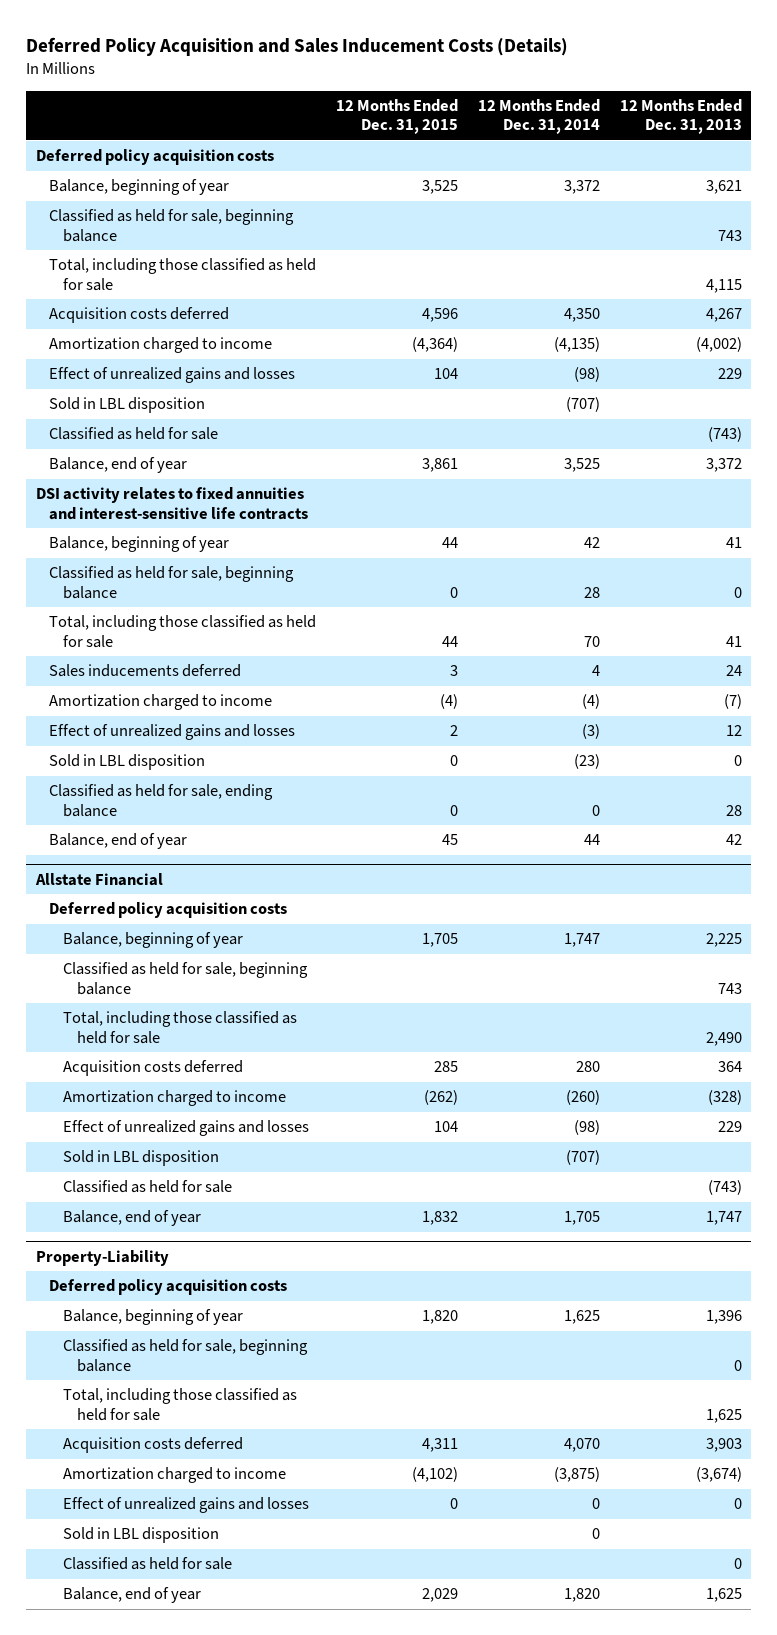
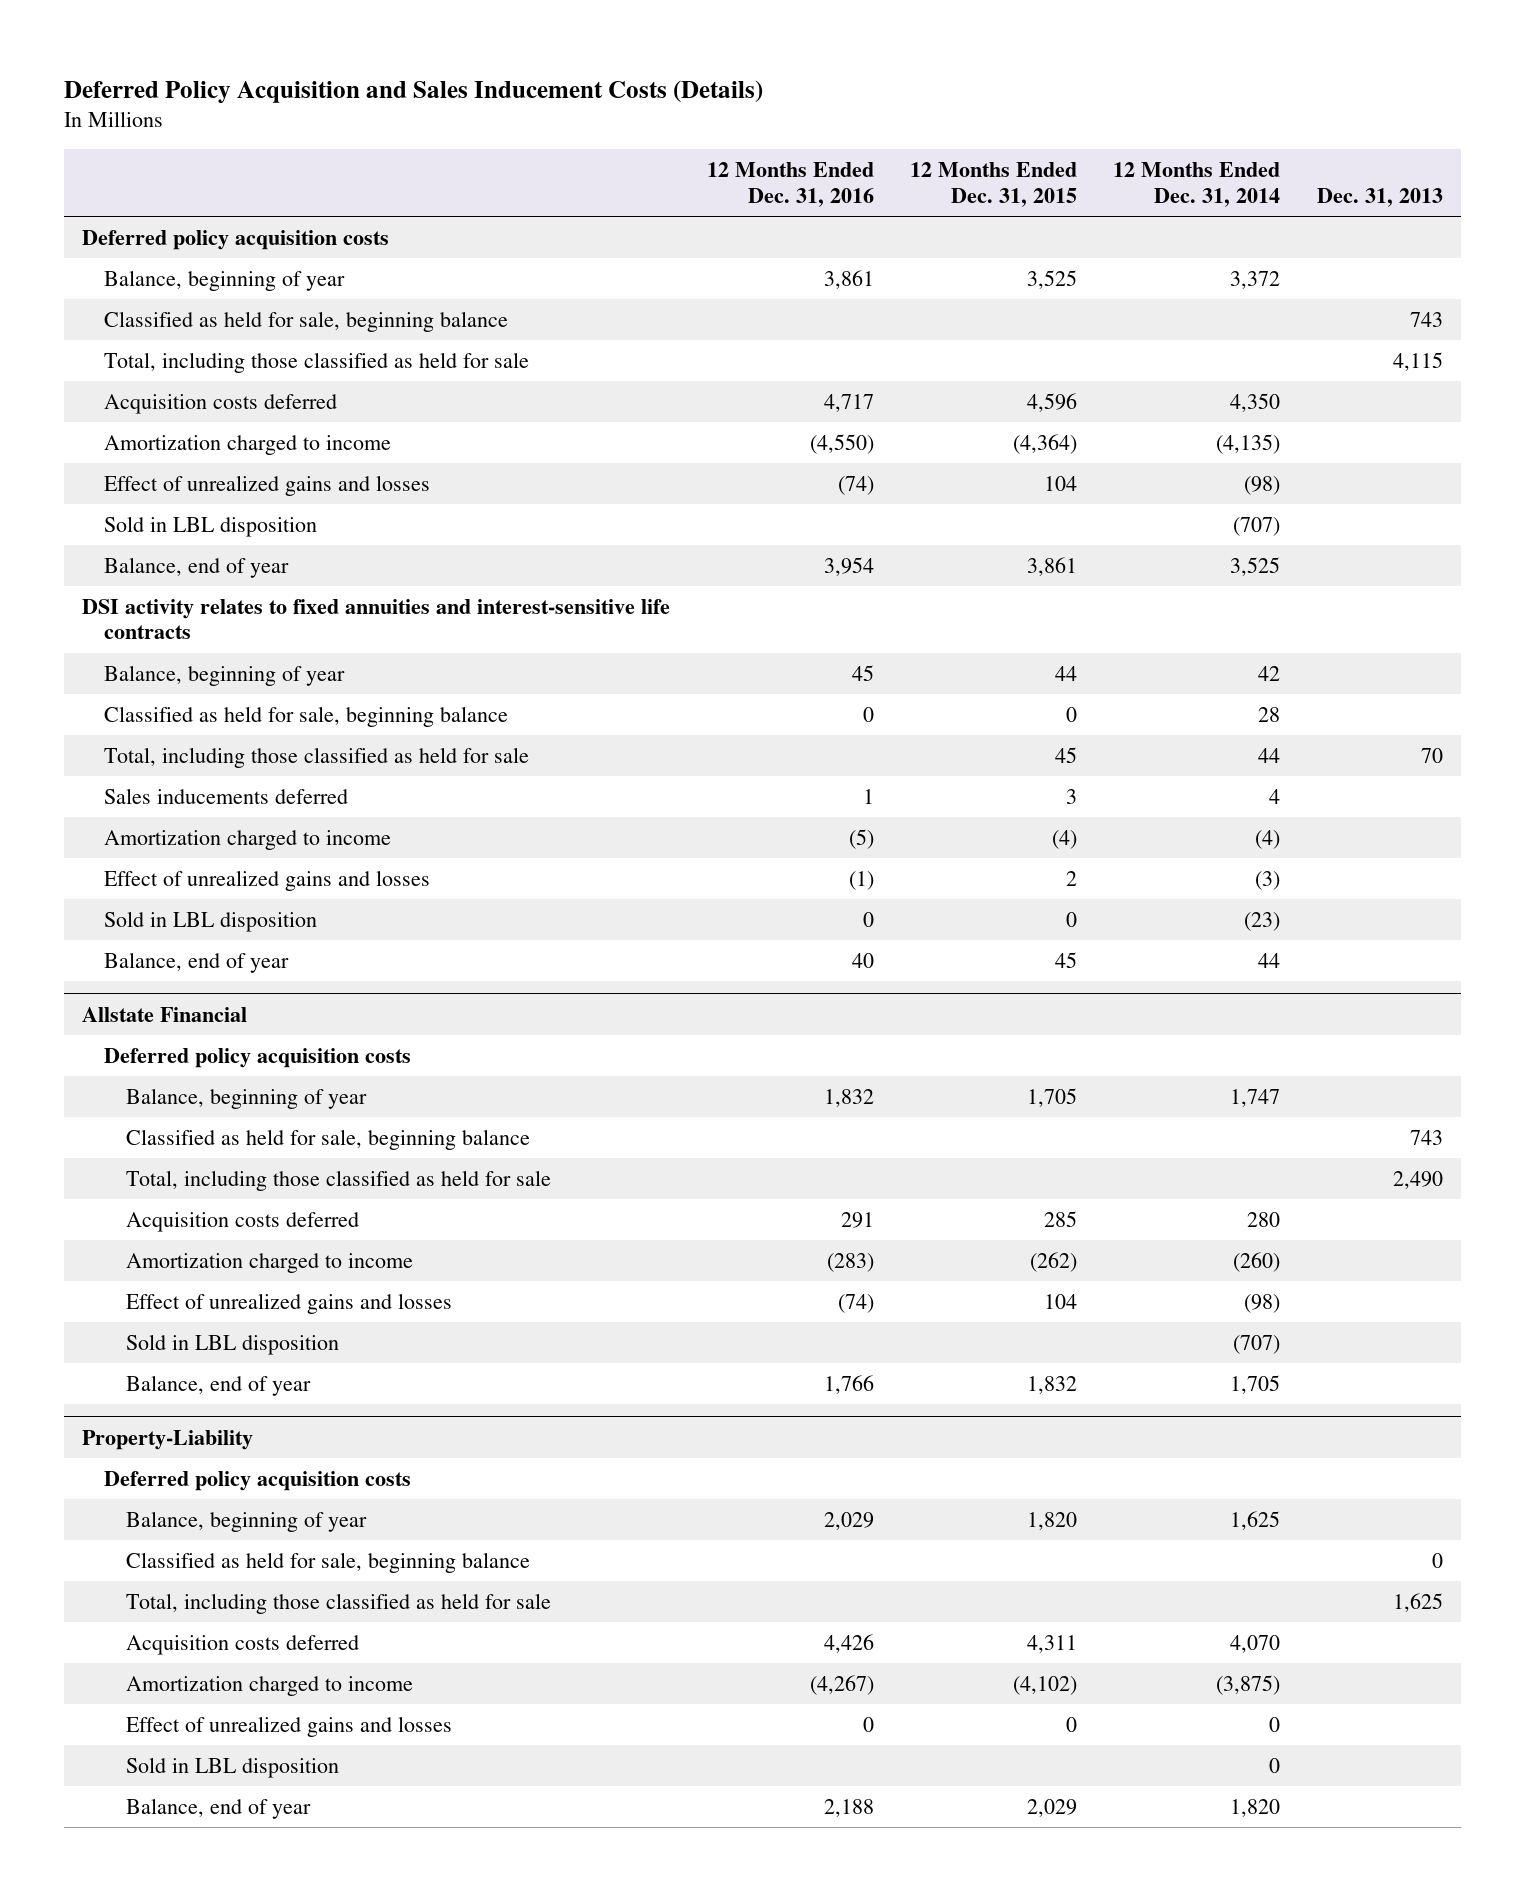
- | 12 Months Ended Dec. 31, 2015 | 12 Months Ended Dec. 31, 2014 | 12 Months Ended Dec. 31, 2013
+ | 12 Months Ended Dec. 31, 2016 | 12 Months Ended Dec. 31, 2015 | 12 Months Ended Dec. 31, 2014 | Dec. 31, 2013
- Classified as held for sale | | | (743)
- Total, including those classified as held for sale | 44 | 70 | 41
+ Total, including those classified as held for sale | | 45 | 44 | 70
- Classified as held for sale, ending balance | 0 | 0 | 28
@ Allstate Financial
- Classified as held for sale | | | (743)
@ Property-Liability
- Classified as held for sale | | | 0

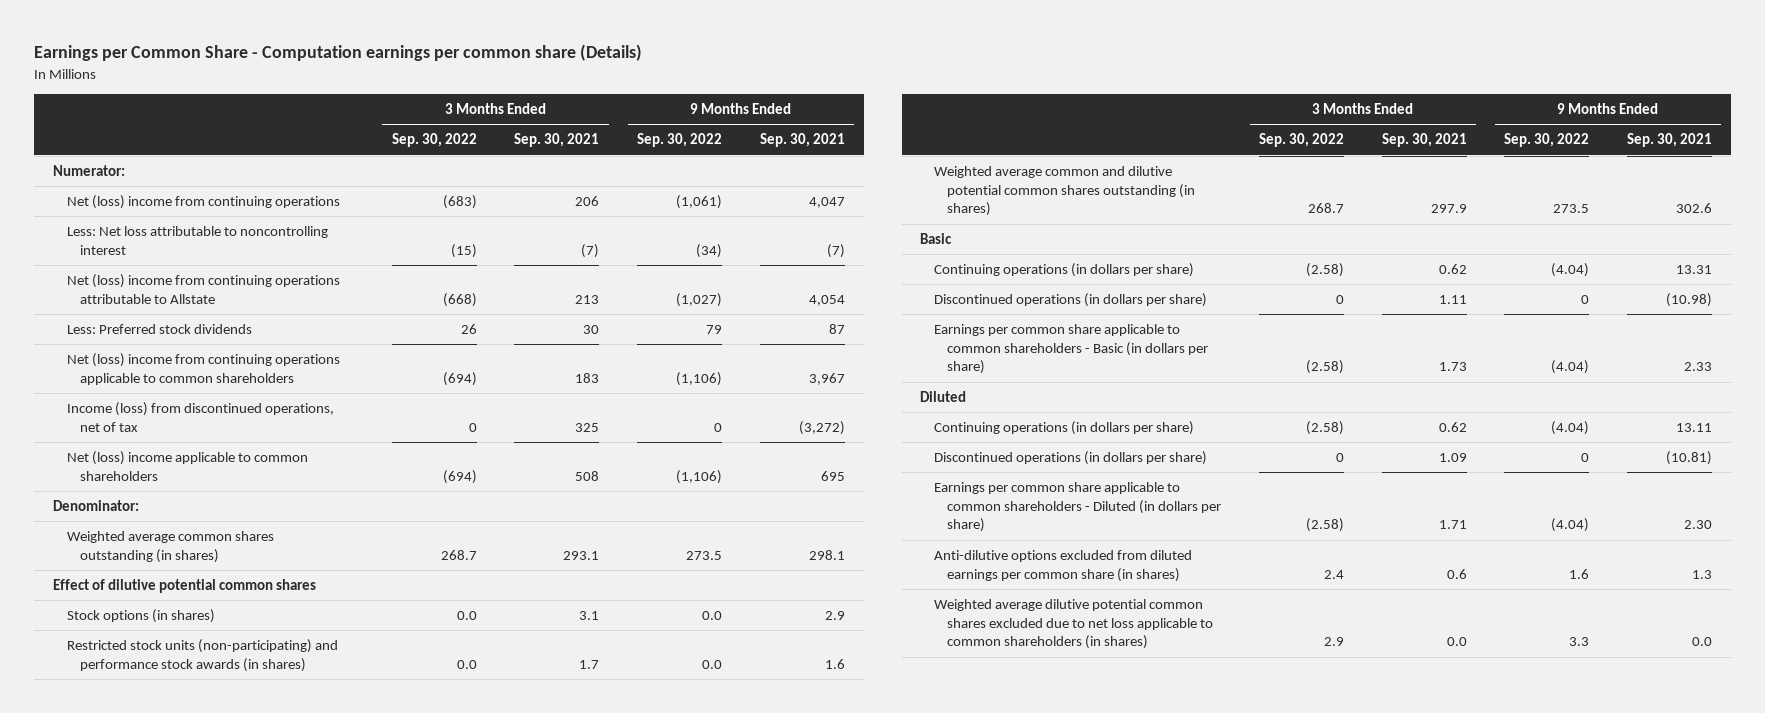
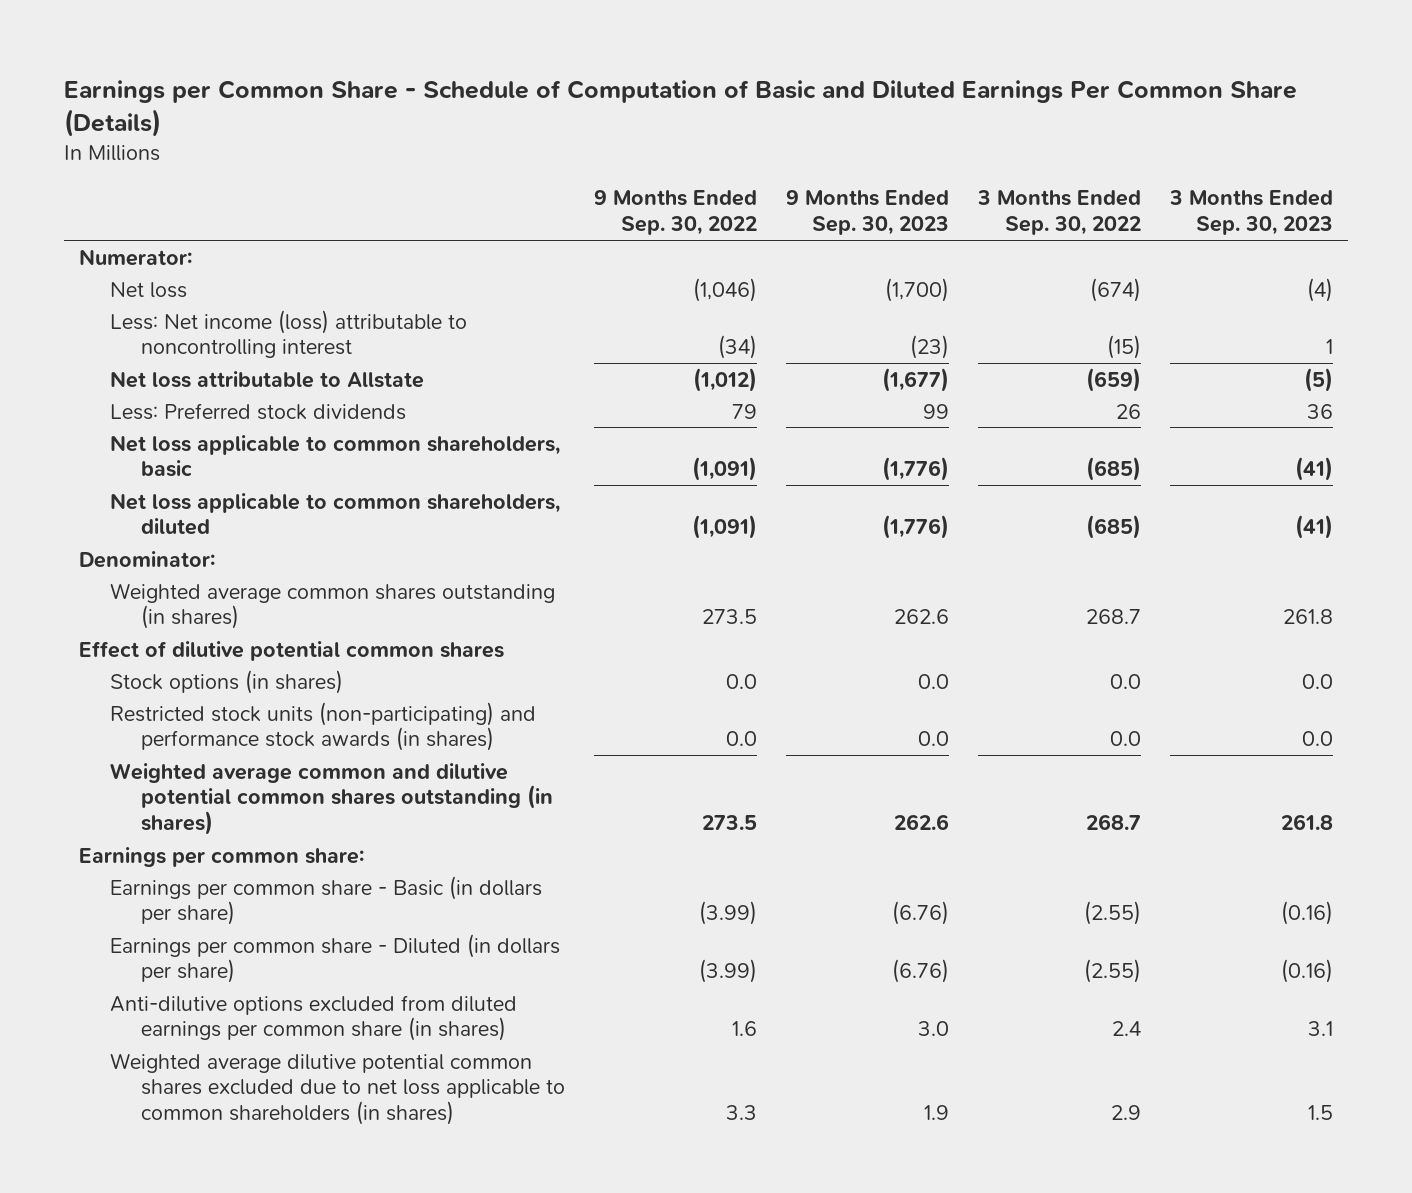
- Earnings per Common Share - Computation earnings per common share (Details)
+ Earnings per Common Share - Schedule of Computation of Basic and Diluted Earnings Per Common Share (Details)
- | 3 Months Ended Sep. 30, 2022 | 3 Months Ended Sep. 30, 2021 | 9 Months Ended Sep. 30, 2022 | 9 Months Ended Sep. 30, 2021
+ | 9 Months Ended Sep. 30, 2022 | 9 Months Ended Sep. 30, 2023 | 3 Months Ended Sep. 30, 2022 | 3 Months Ended Sep. 30, 2023
- Net (loss) income from continuing operations | (683) | 206 | (1,061) | 4,047
- Less: Net loss attributable to noncontrolling interest | (15) | (7) | (34) | (7)
- Net (loss) income from continuing operations attributable to Allstate | (668) | 213 | (1,027) | 4,054
+ Net loss | (1,046) | (1,700) | (674) | (4)
+ Less: Net income (loss) attributable to noncontrolling interest | (34) | (23) | (15) | 1
+ Net loss attributable to Allstate | (1,012) | (1,677) | (659) | (5)
- Net (loss) income from continuing operations applicable to common shareholders | (694) | 183 | (1,106) | 3,967
- Income (loss) from discontinued operations, net of tax | 0 | 325 | 0 | (3,272)
- Net (loss) income applicable to common shareholders | (694) | 508 | (1,106) | 695
+ Net loss applicable to common shareholders, basic | (1,091) | (1,776) | (685) | (41)
+ Net loss applicable to common shareholders, diluted | (1,091) | (1,776) | (685) | (41)
- Basic
- Continuing operations (in dollars per share) | (2.58) | 0.62 | (4.04) | 13.31
- Discontinued operations (in dollars per share) | 0 | 1.11 | 0 | (10.98)
- Earnings per common share applicable to common shareholders - Basic (in dollars per share) | (2.58) | 1.73 | (4.04) | 2.33
- Diluted
- Continuing operations (in dollars per share) | (2.58) | 0.62 | (4.04) | 13.11
- Discontinued operations (in dollars per share) | 0 | 1.09 | 0 | (10.81)
- Earnings per common share applicable to common shareholders - Diluted (in dollars per share) | (2.58) | 1.71 | (4.04) | 2.30
+ Earnings per common share:
+ Earnings per common share - Basic (in dollars per share) | (3.99) | (6.76) | (2.55) | (0.16)
+ Earnings per common share - Diluted (in dollars per share) | (3.99) | (6.76) | (2.55) | (0.16)

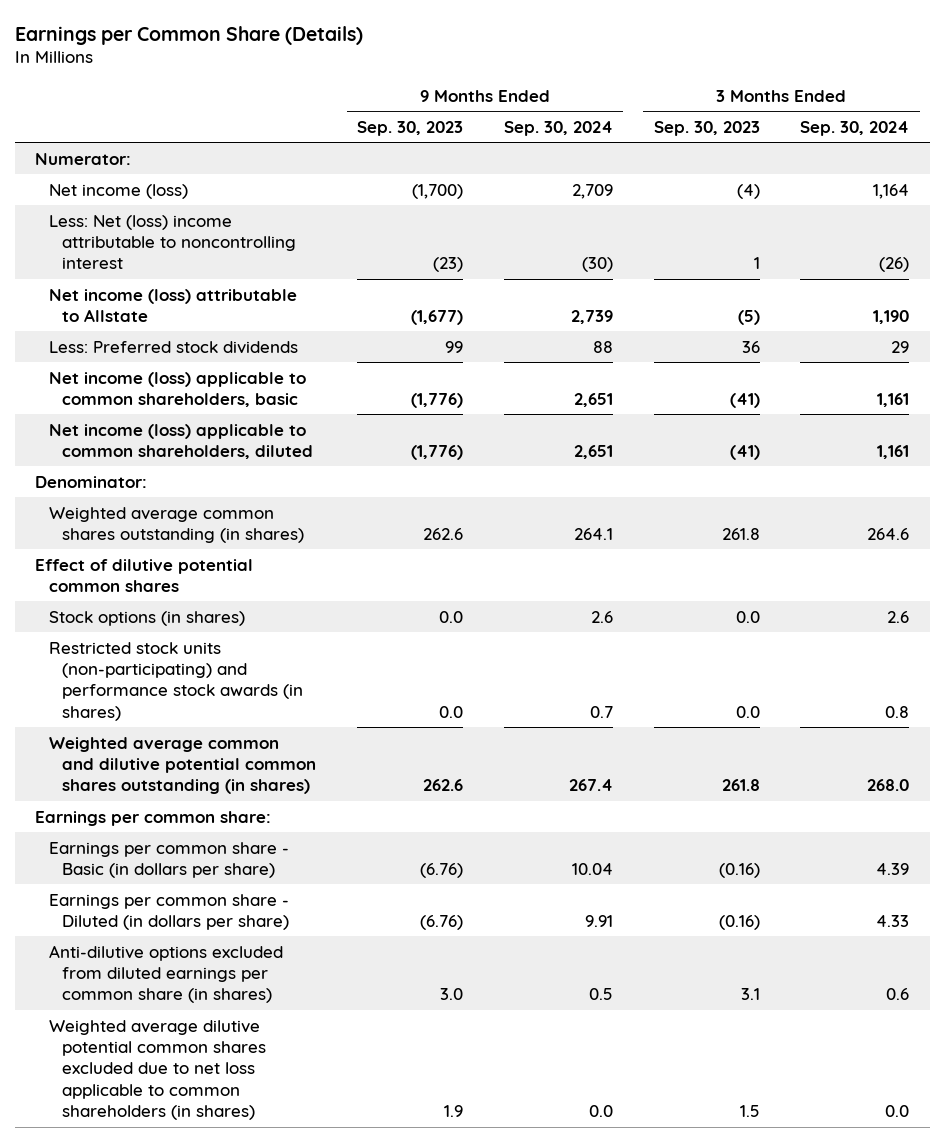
- Earnings per Common Share - Schedule of Computation of Basic and Diluted Earnings Per Common Share (Details)
+ Earnings per Common Share (Details)
- | 9 Months Ended Sep. 30, 2022 | 9 Months Ended Sep. 30, 2023 | 3 Months Ended Sep. 30, 2022 | 3 Months Ended Sep. 30, 2023
+ | 9 Months Ended Sep. 30, 2023 | 9 Months Ended Sep. 30, 2024 | 3 Months Ended Sep. 30, 2023 | 3 Months Ended Sep. 30, 2024
- Net loss | (1,046) | (1,700) | (674) | (4)
- Less: Net income (loss) attributable to noncontrolling interest | (34) | (23) | (15) | 1
- Net loss attributable to Allstate | (1,012) | (1,677) | (659) | (5)
+ Net income (loss) | (1,700) | 2,709 | (4) | 1,164
+ Less: Net (loss) income attributable to noncontrolling interest | (23) | (30) | 1 | (26)
+ Net income (loss) attributable to Allstate | (1,677) | 2,739 | (5) | 1,190
- Net loss applicable to common shareholders, basic | (1,091) | (1,776) | (685) | (41)
- Net loss applicable to common shareholders, diluted | (1,091) | (1,776) | (685) | (41)
+ Net income (loss) applicable to common shareholders, basic | (1,776) | 2,651 | (41) | 1,161
+ Net income (loss) applicable to common shareholders, diluted | (1,776) | 2,651 | (41) | 1,161

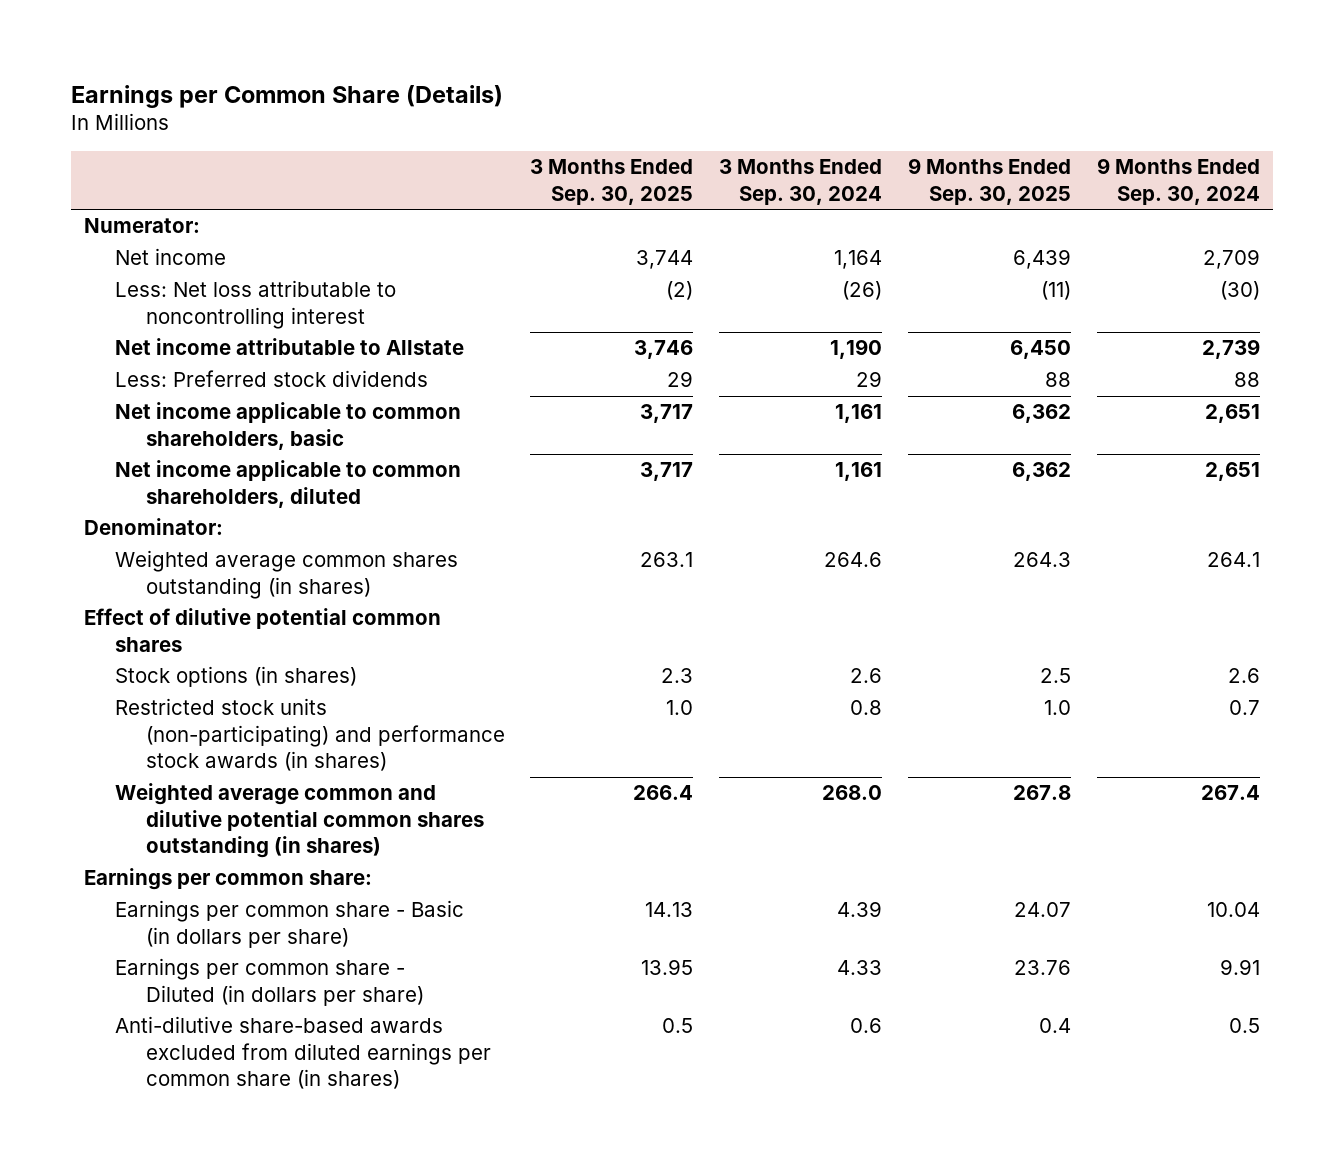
- | 9 Months Ended Sep. 30, 2023 | 9 Months Ended Sep. 30, 2024 | 3 Months Ended Sep. 30, 2023 | 3 Months Ended Sep. 30, 2024
+ | 3 Months Ended Sep. 30, 2025 | 3 Months Ended Sep. 30, 2024 | 9 Months Ended Sep. 30, 2025 | 9 Months Ended Sep. 30, 2024
- Net income (loss) | (1,700) | 2,709 | (4) | 1,164
- Less: Net (loss) income attributable to noncontrolling interest | (23) | (30) | 1 | (26)
- Net income (loss) attributable to Allstate | (1,677) | 2,739 | (5) | 1,190
+ Net income | 3,744 | 1,164 | 6,439 | 2,709
+ Less: Net loss attributable to noncontrolling interest | (2) | (26) | (11) | (30)
+ Net income attributable to Allstate | 3,746 | 1,190 | 6,450 | 2,739
- Net income (loss) applicable to common shareholders, basic | (1,776) | 2,651 | (41) | 1,161
- Net income (loss) applicable to common shareholders, diluted | (1,776) | 2,651 | (41) | 1,161
+ Net income applicable to common shareholders, basic | 3,717 | 1,161 | 6,362 | 2,651
+ Net income applicable to common shareholders, diluted | 3,717 | 1,161 | 6,362 | 2,651
- Anti-dilutive options excluded from diluted earnings per common share (in shares) | 3.0 | 0.5 | 3.1 | 0.6
- Weighted average dilutive potential common shares excluded due to net loss applicable to common shareholders (in shares) | 1.9 | 0.0 | 1.5 | 0.0
+ Anti-dilutive share-based awards excluded from diluted earnings per common share (in shares) | 0.5 | 0.6 | 0.4 | 0.5

